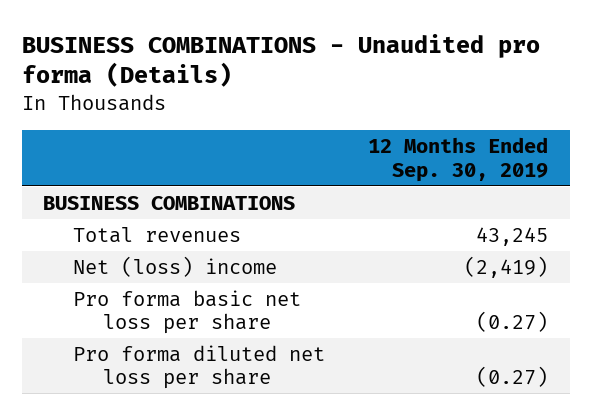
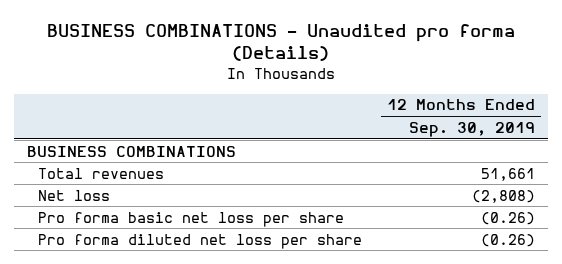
- Total revenues | 43,245
- Net (loss) income | (2,419)
- Pro forma basic net loss per share | (0.27)
- Pro forma diluted net loss per share | (0.27)
+ Total revenues | 51,661
+ Net loss | (2,808)
+ Pro forma basic net loss per share | (0.26)
+ Pro forma diluted net loss per share | (0.26)

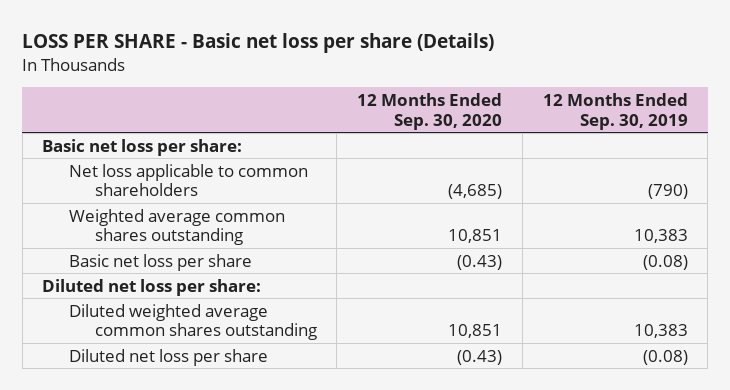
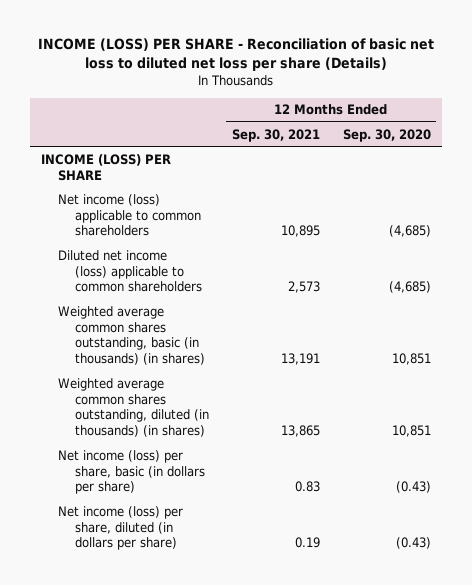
- LOSS PER SHARE - Basic net loss per share (Details)
+ INCOME (LOSS) PER SHARE - Reconciliation of basic net loss to diluted net loss per share (Details)
- | 12 Months Ended Sep. 30, 2020 | 12 Months Ended Sep. 30, 2019
+ | 12 Months Ended Sep. 30, 2021 | 12 Months Ended Sep. 30, 2020
- Basic net loss per share:
- Net loss applicable to common shareholders | (4,685) | (790)
- Weighted average common shares outstanding | 10,851 | 10,383
- Basic net loss per share | (0.43) | (0.08)
- Diluted net loss per share:
- Diluted weighted average common shares outstanding | 10,851 | 10,383
- Diluted net loss per share | (0.43) | (0.08)
+ INCOME (LOSS) PER SHARE
+ Net income (loss) applicable to common shareholders | 10,895 | (4,685)
+ Diluted net income (loss) applicable to common shareholders | 2,573 | (4,685)
+ Weighted average common shares outstanding, basic (in thousands) (in shares) | 13,191 | 10,851
+ Weighted average common shares outstanding, diluted (in thousands) (in shares) | 13,865 | 10,851
+ Net income (loss) per share, basic (in dollars per share) | 0.83 | (0.43)
+ Net income (loss) per share, diluted (in dollars per share) | 0.19 | (0.43)

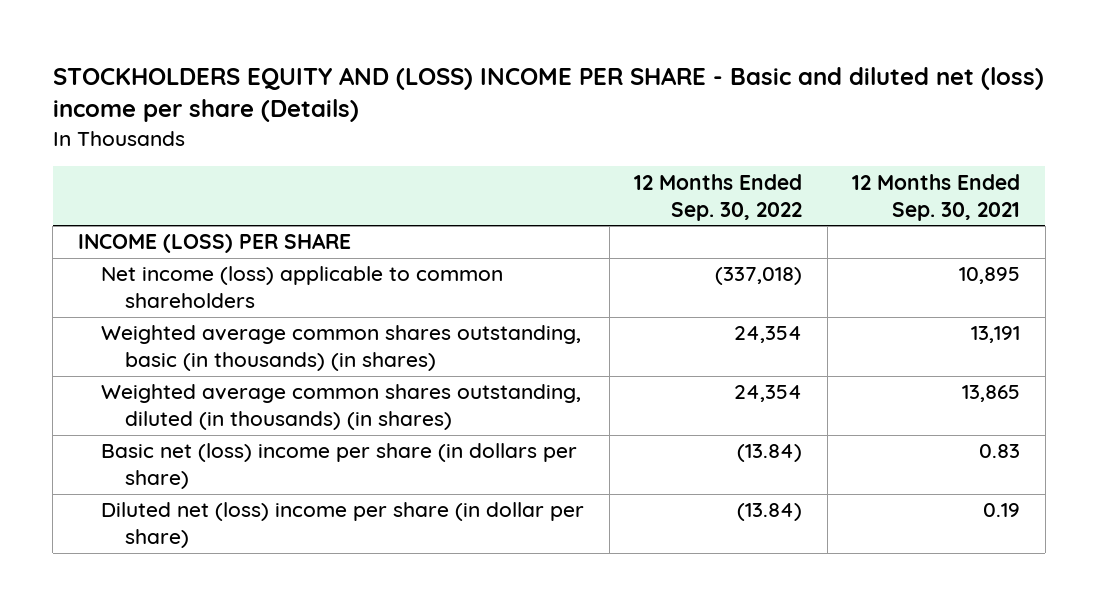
- INCOME (LOSS) PER SHARE - Reconciliation of basic net loss to diluted net loss per share (Details)
+ STOCKHOLDERS EQUITY AND (LOSS) INCOME PER SHARE - Basic and diluted net (loss) income per share (Details)
- | 12 Months Ended Sep. 30, 2021 | 12 Months Ended Sep. 30, 2020
+ | 12 Months Ended Sep. 30, 2022 | 12 Months Ended Sep. 30, 2021
- Diluted net income (loss) applicable to common shareholders | 2,573 | (4,685)
- Net income (loss) per share, basic (in dollars per share) | 0.83 | (0.43)
- Net income (loss) per share, diluted (in dollars per share) | 0.19 | (0.43)
+ Basic net (loss) income per share (in dollars per share) | (13.84) | 0.83
+ Diluted net (loss) income per share (in dollar per share) | (13.84) | 0.19

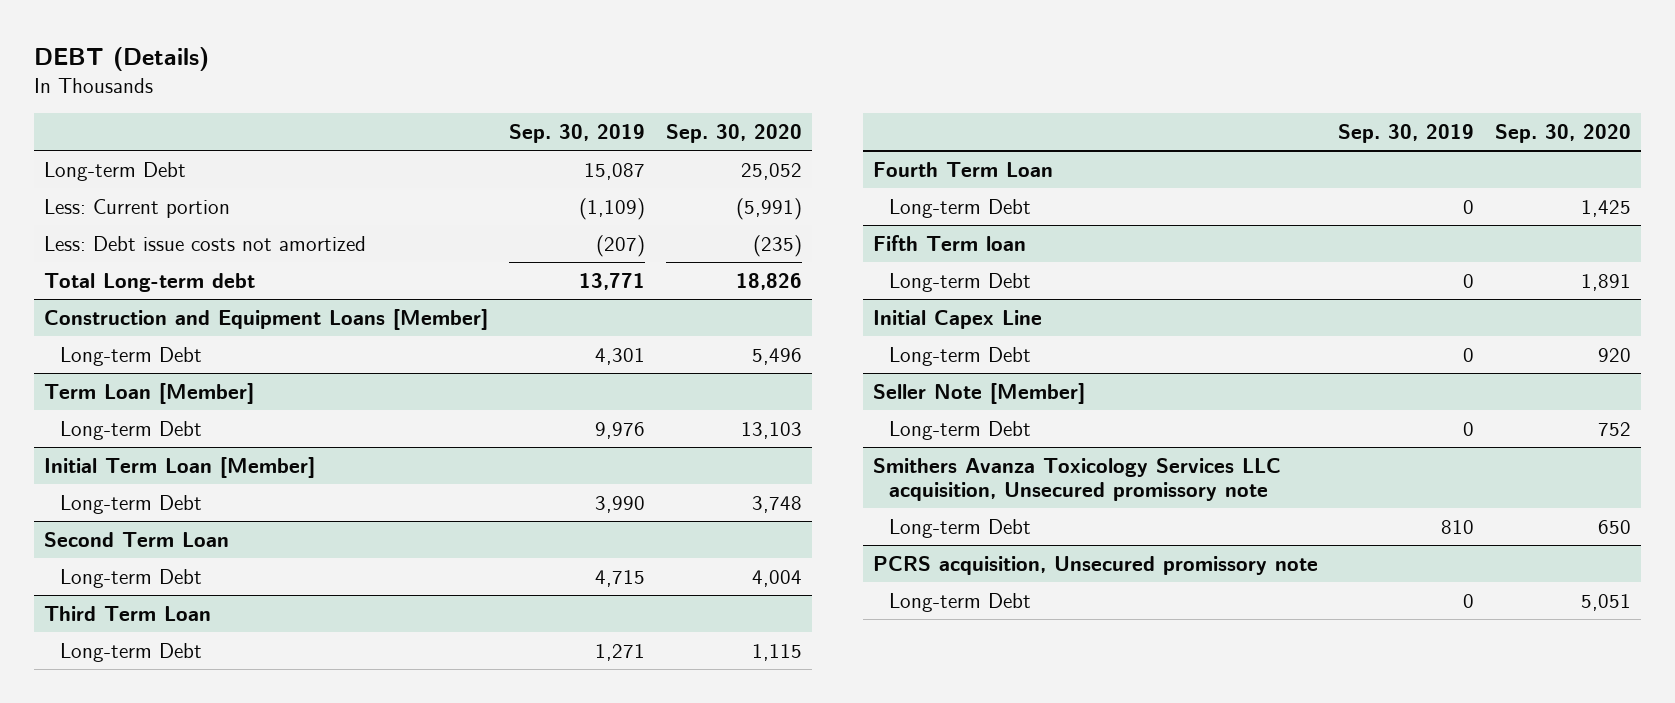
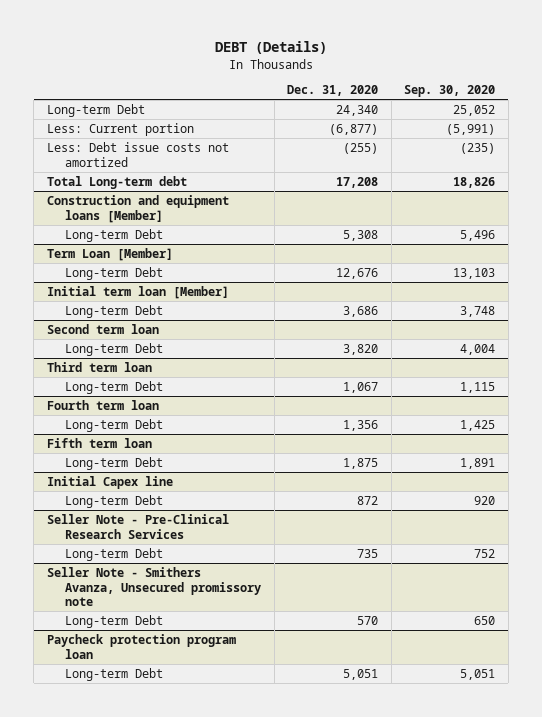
- | Sep. 30, 2019 | Sep. 30, 2020
+ | Dec. 31, 2020 | Sep. 30, 2020
- Construction and Equipment Loans [Member]
+ Construction and equipment loans [Member]
- Initial Term Loan [Member]
+ Initial term loan [Member]
- Second Term Loan
+ Second term loan
- Third Term Loan
+ Third term loan
- Fourth Term Loan
+ Fourth term loan
- Fifth Term loan
+ Fifth term loan
- Initial Capex Line
+ Initial Capex line
- Seller Note [Member]
+ Seller Note - Pre-Clinical Research Services
- Smithers Avanza Toxicology Services LLC acquisition, Unsecured promissory note
+ Seller Note - Smithers Avanza, Unsecured promissory note
- PCRS acquisition, Unsecured promissory note
+ Paycheck protection program loan

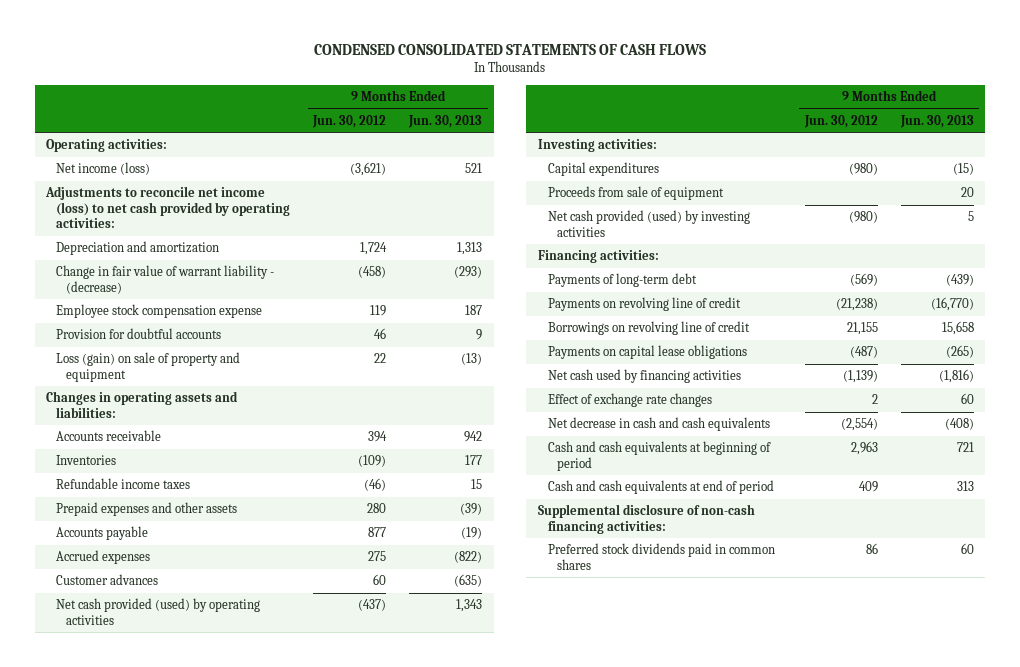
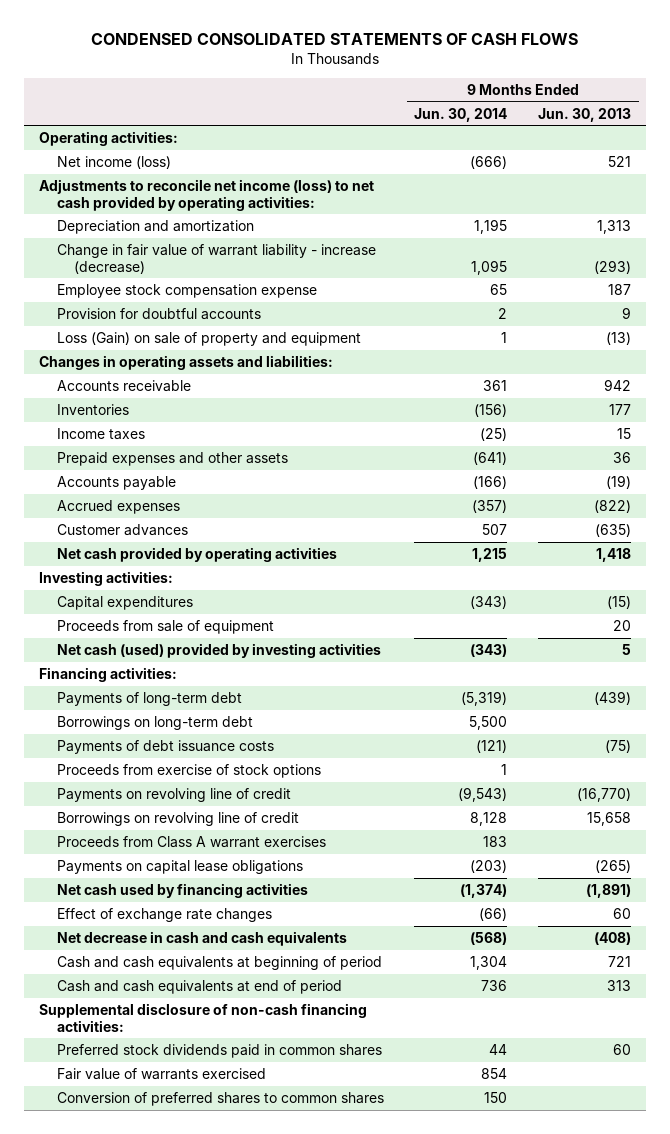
- | 9 Months Ended Jun. 30, 2012 | 9 Months Ended Jun. 30, 2013
+ | 9 Months Ended Jun. 30, 2014 | 9 Months Ended Jun. 30, 2013
- Change in fair value of warrant liability - (decrease) | (458) | (293)
+ Change in fair value of warrant liability - increase (decrease) | 1,095 | (293)
- Loss (gain) on sale of property and equipment | 22 | (13)
+ Loss (Gain) on sale of property and equipment | 1 | (13)
- Refundable income taxes | (46) | 15
- Prepaid expenses and other assets | 280 | (39)
+ Income taxes | (25) | 15
+ Prepaid expenses and other assets | (641) | 36
- Net cash provided (used) by operating activities | (437) | 1,343
+ Net cash provided by operating activities | 1,215 | 1,418
- Net cash provided (used) by investing activities | (980) | 5
+ Net cash (used) provided by investing activities | (343) | 5
+ Borrowings on long-term debt | 5,500 |
+ Payments of debt issuance costs | (121) | (75)
+ Proceeds from exercise of stock options | 1 |
+ Proceeds from Class A warrant exercises | 183 |
- Net cash used by financing activities | (1,139) | (1,816)
+ Net cash used by financing activities | (1,374) | (1,891)
+ Fair value of warrants exercised | 854 |
+ Conversion of preferred shares to common shares | 150 |

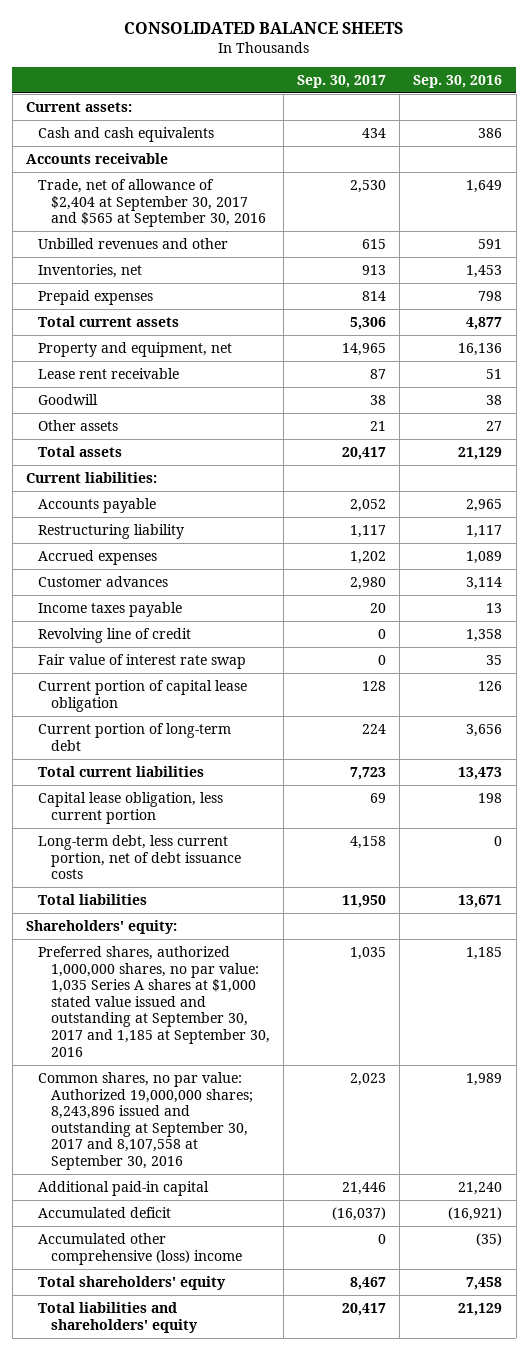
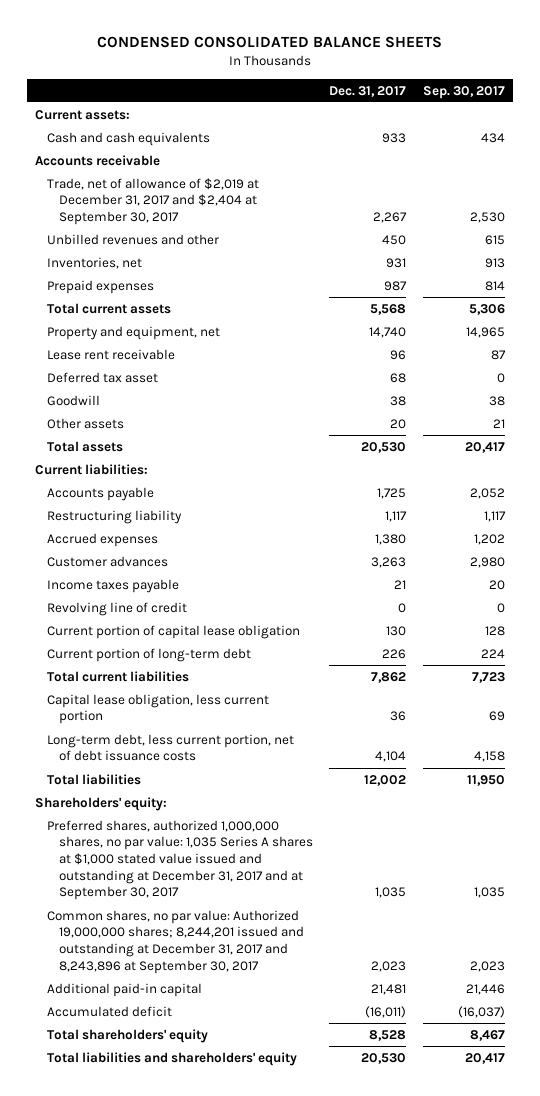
- CONSOLIDATED BALANCE SHEETS
+ CONDENSED CONSOLIDATED BALANCE SHEETS
- | Sep. 30, 2017 | Sep. 30, 2016
+ | Dec. 31, 2017 | Sep. 30, 2017
- Trade, net of allowance of $2,404 at September 30, 2017 and $565 at September 30, 2016 | 2,530 | 1,649
+ Trade, net of allowance of $2,019 at December 31, 2017 and $2,404 at September 30, 2017 | 2,267 | 2,530
+ Deferred tax asset | 68 | 0
- Fair value of interest rate swap | 0 | 35
- Preferred shares, authorized 1,000,000 shares, no par value: 1,035 Series A shares at $1,000 stated value issued and outstanding at September 30, 2017 and 1,185 at September 30, 2016 | 1,035 | 1,185
- Common shares, no par value: Authorized 19,000,000 shares; 8,243,896 issued and outstanding at September 30, 2017 and 8,107,558 at September 30, 2016 | 2,023 | 1,989
+ Preferred shares, authorized 1,000,000 shares, no par value: 1,035 Series A shares at $1,000 stated value issued and outstanding at December 31, 2017 and at September 30, 2017 | 1,035 | 1,035
+ Common shares, no par value: Authorized 19,000,000 shares; 8,244,201 issued and outstanding at December 31, 2017 and 8,243,896 at September 30, 2017 | 2,023 | 2,023
- Accumulated other comprehensive (loss) income | 0 | (35)

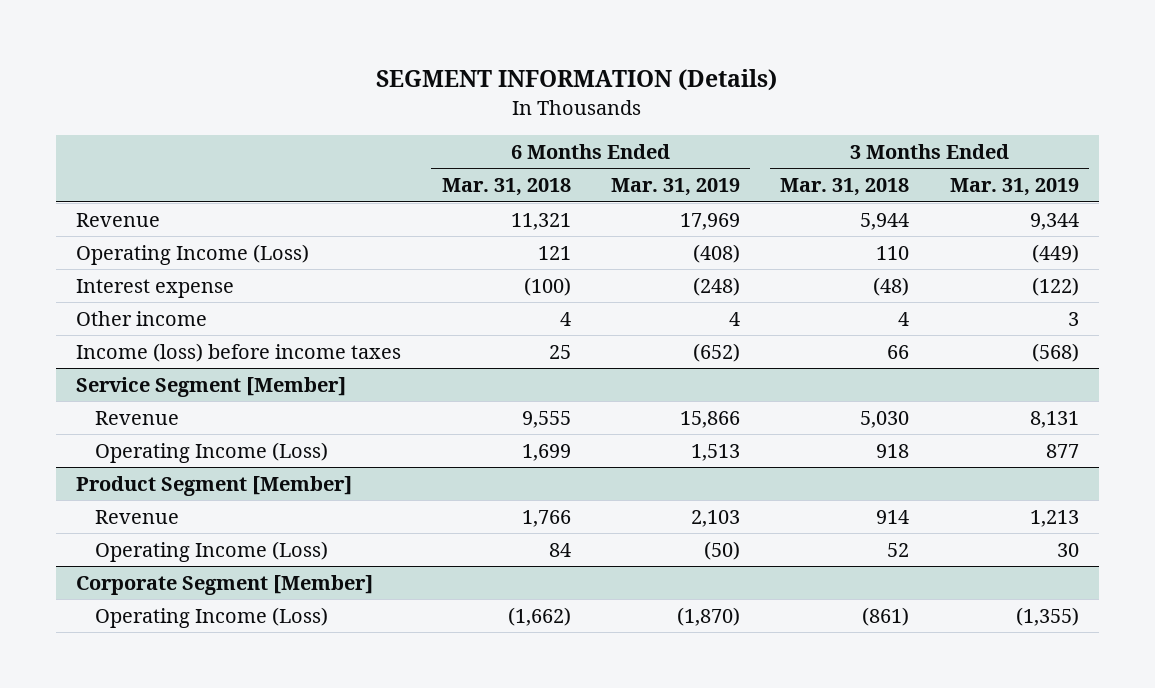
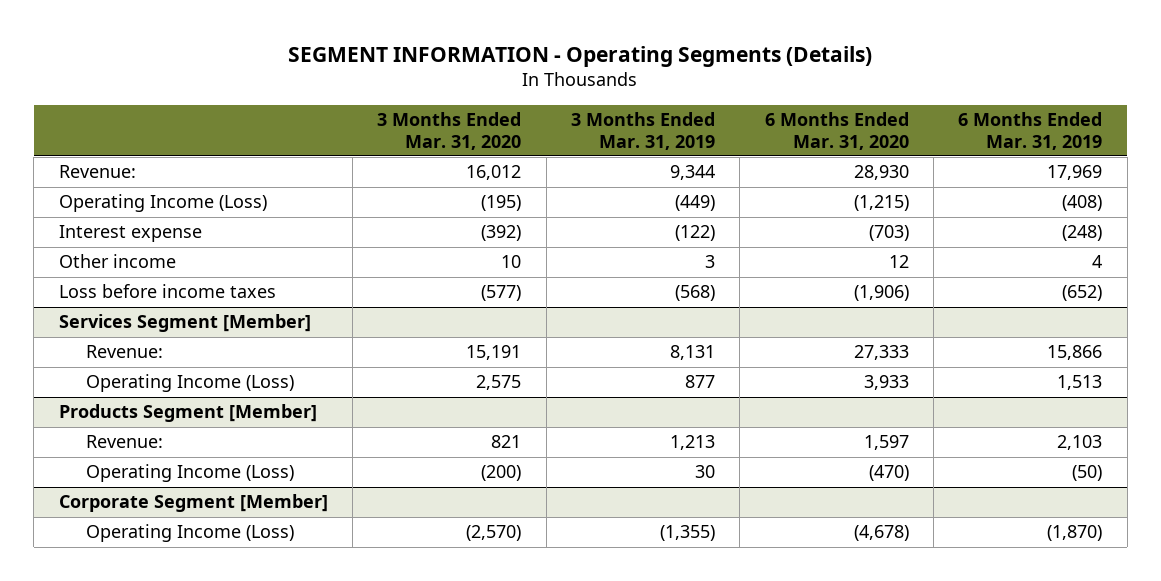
- SEGMENT INFORMATION (Details)
+ SEGMENT INFORMATION - Operating Segments (Details)
- | 6 Months Ended Mar. 31, 2018 | 6 Months Ended Mar. 31, 2019 | 3 Months Ended Mar. 31, 2018 | 3 Months Ended Mar. 31, 2019
+ | 3 Months Ended Mar. 31, 2020 | 3 Months Ended Mar. 31, 2019 | 6 Months Ended Mar. 31, 2020 | 6 Months Ended Mar. 31, 2019
- Revenue | 11,321 | 17,969 | 5,944 | 9,344
+ Revenue: | 16,012 | 9,344 | 28,930 | 17,969
- Income (loss) before income taxes | 25 | (652) | 66 | (568)
- Service Segment [Member]
- Revenue | 9,555 | 15,866 | 5,030 | 8,131
+ Loss before income taxes | (577) | (568) | (1,906) | (652)
+ Services Segment [Member]
+ Revenue: | 15,191 | 8,131 | 27,333 | 15,866
- Product Segment [Member]
- Revenue | 1,766 | 2,103 | 914 | 1,213
+ Products Segment [Member]
+ Revenue: | 821 | 1,213 | 1,597 | 2,103

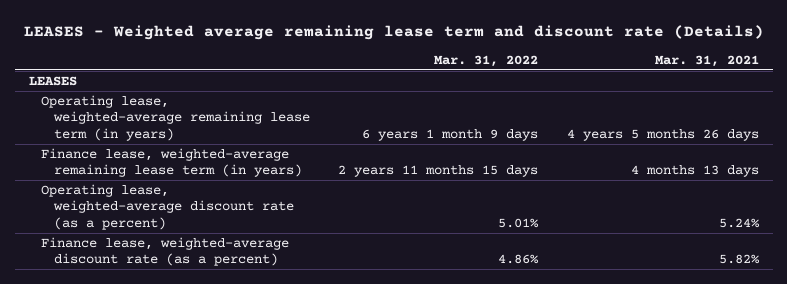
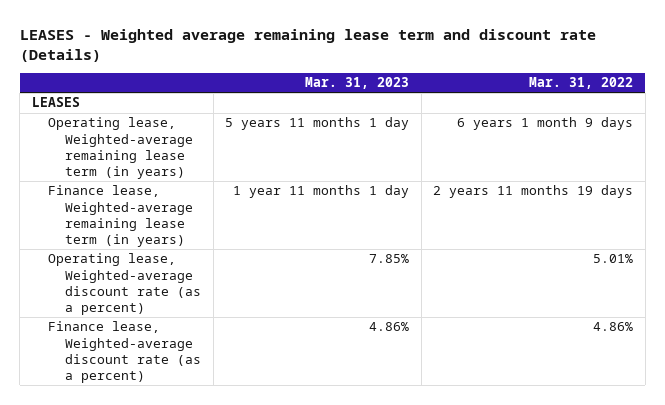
- | Mar. 31, 2022 | Mar. 31, 2021
+ | Mar. 31, 2023 | Mar. 31, 2022
- Operating lease, weighted-average remaining lease term (in years) | 6 years 1 month 9 days | 4 years 5 months 26 days
- Finance lease, weighted-average remaining lease term (in years) | 2 years 11 months 15 days | 4 months 13 days
- Operating lease, weighted-average discount rate (as a percent) | 5.01% | 5.24%
- Finance lease, weighted-average discount rate (as a percent) | 4.86% | 5.82%
+ Operating lease, Weighted-average remaining lease term (in years) | 5 years 11 months 1 day | 6 years 1 month 9 days
+ Finance lease, Weighted-average remaining lease term (in years) | 1 year 11 months 1 day | 2 years 11 months 19 days
+ Operating lease, Weighted-average discount rate (as a percent) | 7.85% | 5.01%
+ Finance lease, Weighted-average discount rate (as a percent) | 4.86% | 4.86%

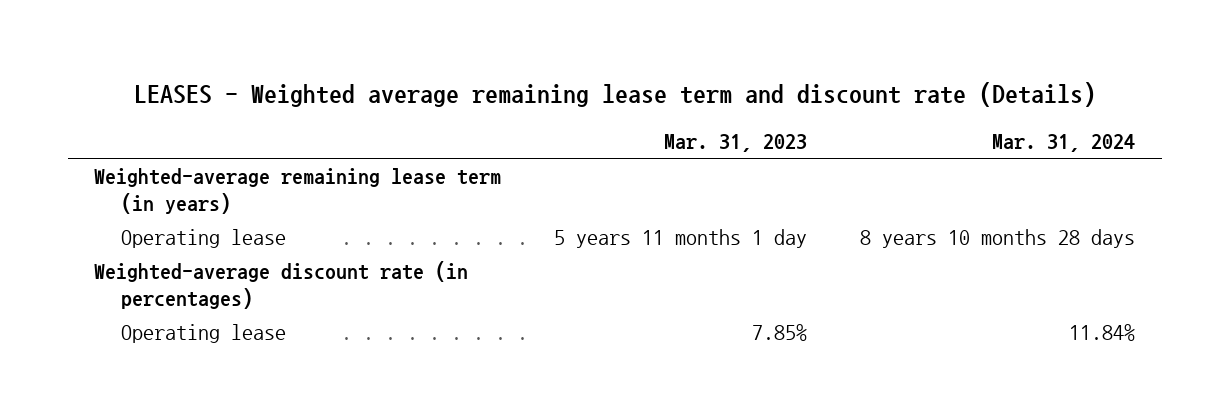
- | Mar. 31, 2023 | Mar. 31, 2022
+ | Mar. 31, 2023 | Mar. 31, 2024
- LEASES
- Operating lease, Weighted-average remaining lease term (in years) | 5 years 11 months 1 day | 6 years 1 month 9 days
- Finance lease, Weighted-average remaining lease term (in years) | 1 year 11 months 1 day | 2 years 11 months 19 days
- Operating lease, Weighted-average discount rate (as a percent) | 7.85% | 5.01%
- Finance lease, Weighted-average discount rate (as a percent) | 4.86% | 4.86%
+ Weighted-average remaining lease term (in years)
+ Operating lease | 5 years 11 months 1 day | 8 years 10 months 28 days
+ Weighted-average discount rate (in percentages)
+ Operating lease | 7.85% | 11.84%

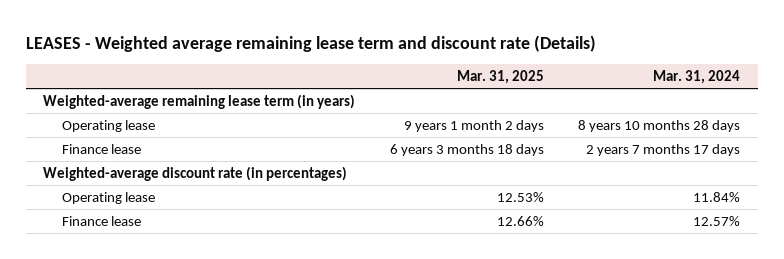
- | Mar. 31, 2023 | Mar. 31, 2024
+ | Mar. 31, 2025 | Mar. 31, 2024
+ Finance lease | 6 years 3 months 18 days | 2 years 7 months 17 days
+ Finance lease | 12.66% | 12.57%

